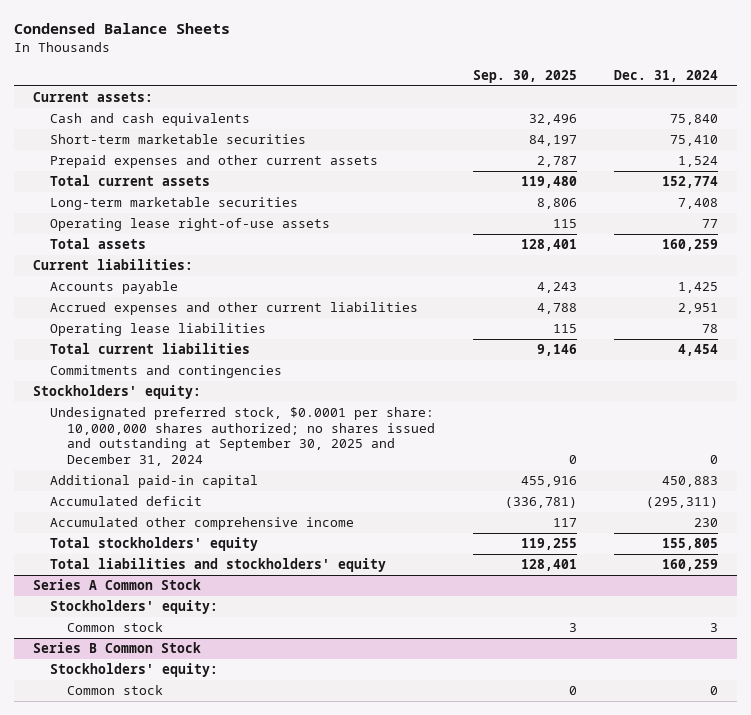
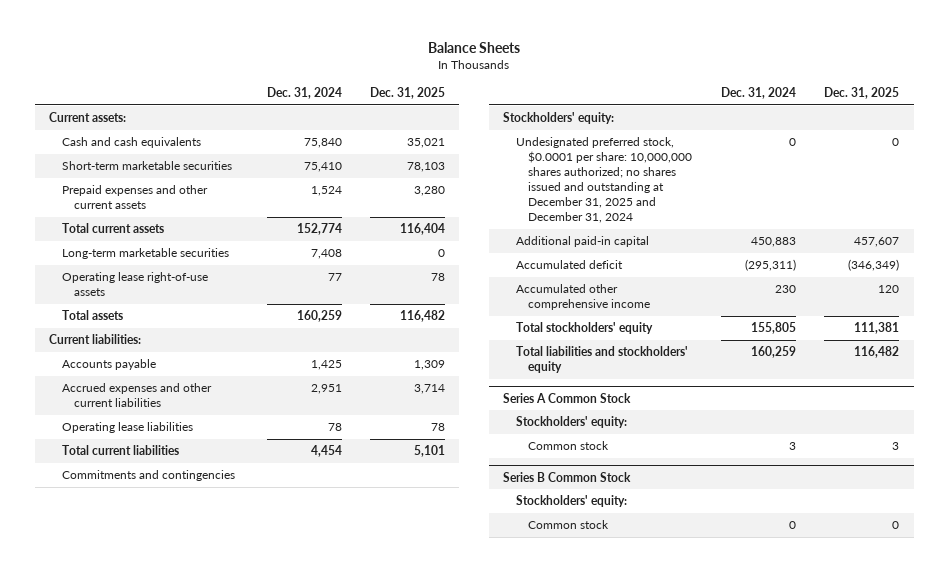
- Condensed Balance Sheets
+ Balance Sheets
- | Sep. 30, 2025 | Dec. 31, 2024
+ | Dec. 31, 2024 | Dec. 31, 2025
- Undesignated preferred stock, $0.0001 per share: 10,000,000 shares authorized; no shares issued and outstanding at September 30, 2025 and December 31, 2024 | 0 | 0
+ Undesignated preferred stock, $0.0001 per share: 10,000,000 shares authorized; no shares issued and outstanding at December 31, 2025 and December 31, 2024 | 0 | 0

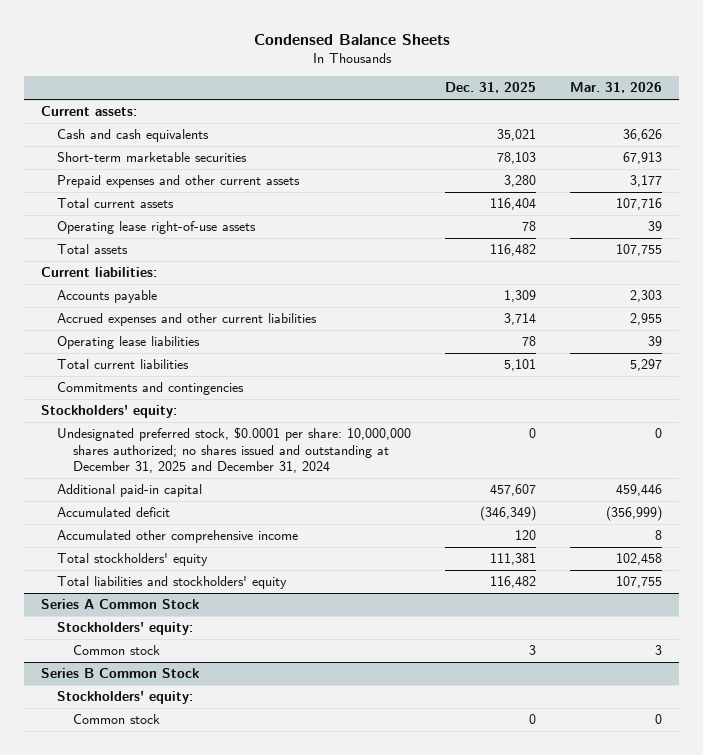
- Balance Sheets
+ Condensed Balance Sheets
- | Dec. 31, 2024 | Dec. 31, 2025
+ | Dec. 31, 2025 | Mar. 31, 2026
- Long-term marketable securities | 7,408 | 0

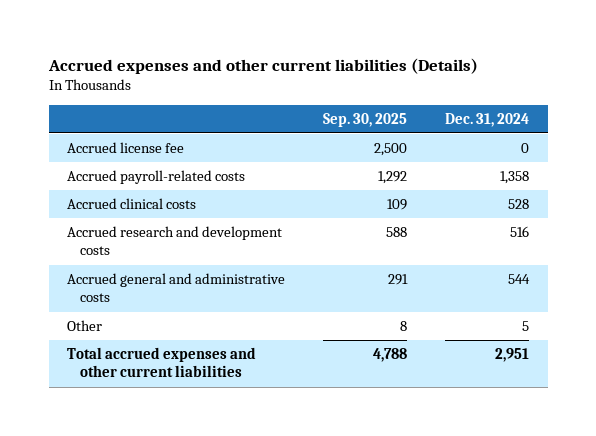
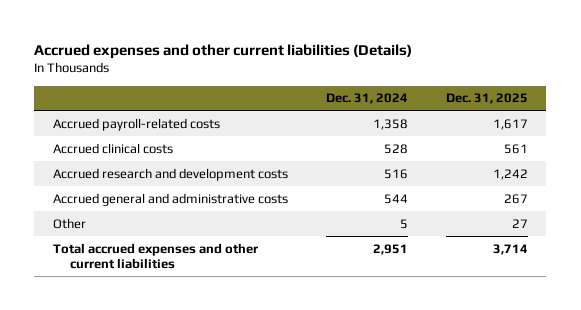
- | Sep. 30, 2025 | Dec. 31, 2024
+ | Dec. 31, 2024 | Dec. 31, 2025
- Accrued license fee | 2,500 | 0

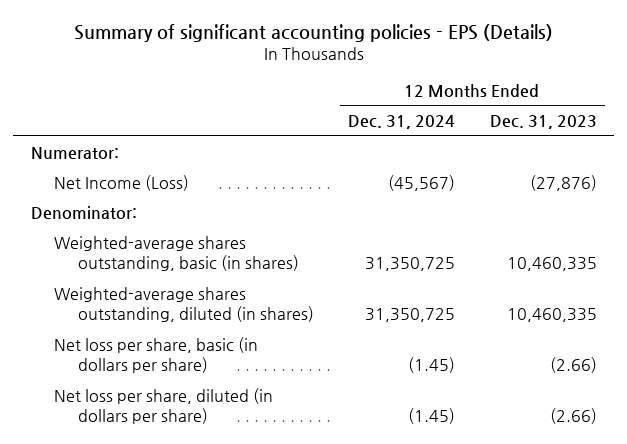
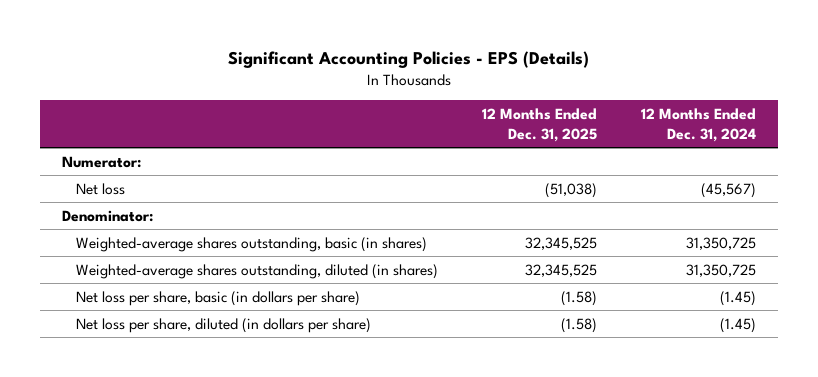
- Summary of significant accounting policies - EPS (Details)
+ Significant Accounting Policies - EPS (Details)
- | 12 Months Ended Dec. 31, 2024 | 12 Months Ended Dec. 31, 2023
+ | 12 Months Ended Dec. 31, 2025 | 12 Months Ended Dec. 31, 2024
- Net Income (Loss) | (45,567) | (27,876)
+ Net loss | (51,038) | (45,567)

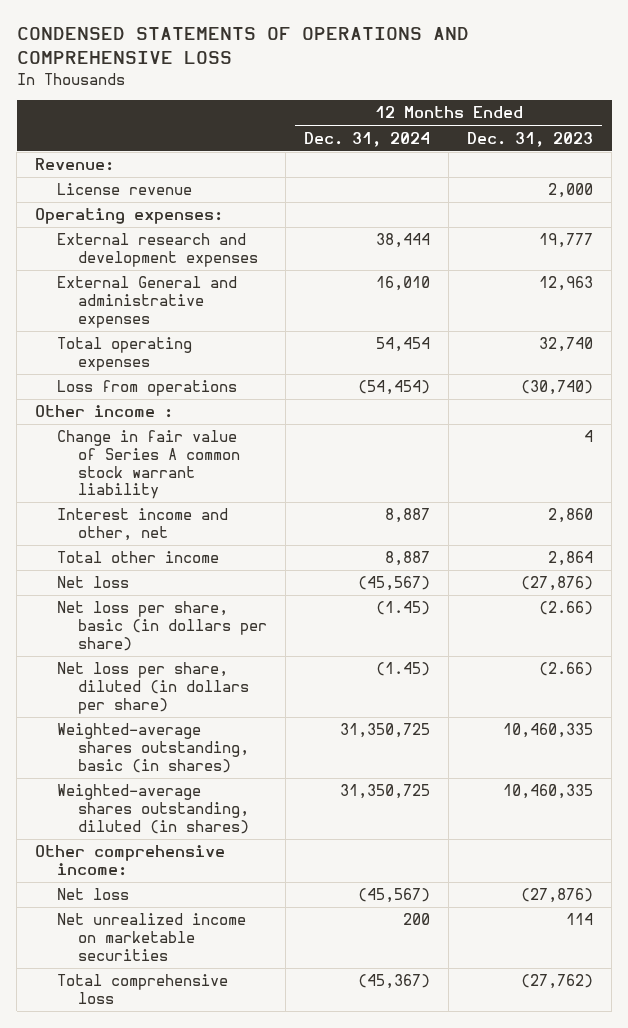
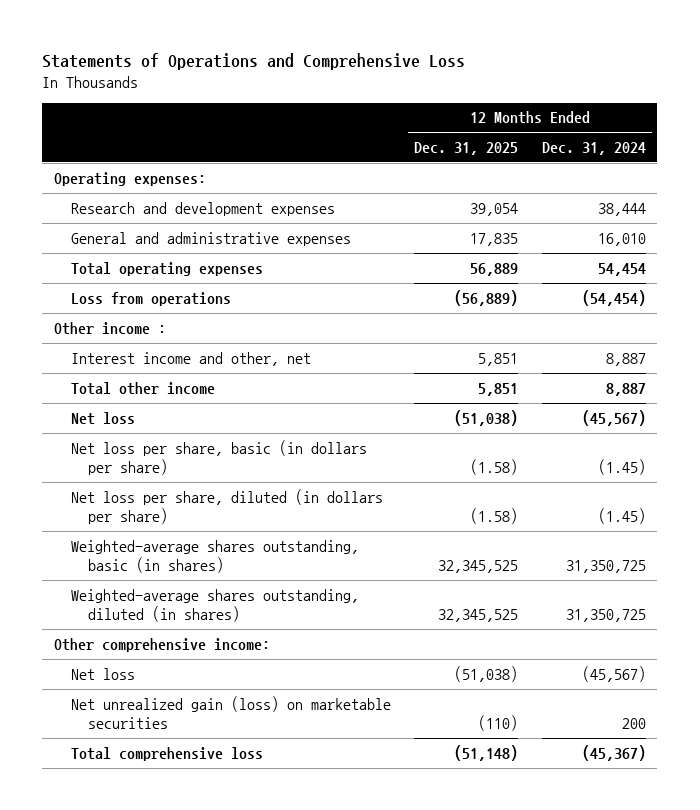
- CONDENSED STATEMENTS OF OPERATIONS AND COMPREHENSIVE LOSS
+ Statements of Operations and Comprehensive Loss
- | 12 Months Ended Dec. 31, 2024 | 12 Months Ended Dec. 31, 2023
+ | 12 Months Ended Dec. 31, 2025 | 12 Months Ended Dec. 31, 2024
- Revenue:
- License revenue | | 2,000
- External research and development expenses | 38,444 | 19,777
- External General and administrative expenses | 16,010 | 12,963
+ Research and development expenses | 39,054 | 38,444
+ General and administrative expenses | 17,835 | 16,010
- Change in fair value of Series A common stock warrant liability | | 4
- Net unrealized income on marketable securities | 200 | 114
+ Net unrealized gain (loss) on marketable securities | (110) | 200

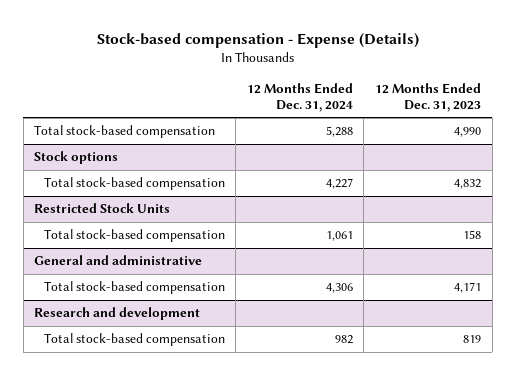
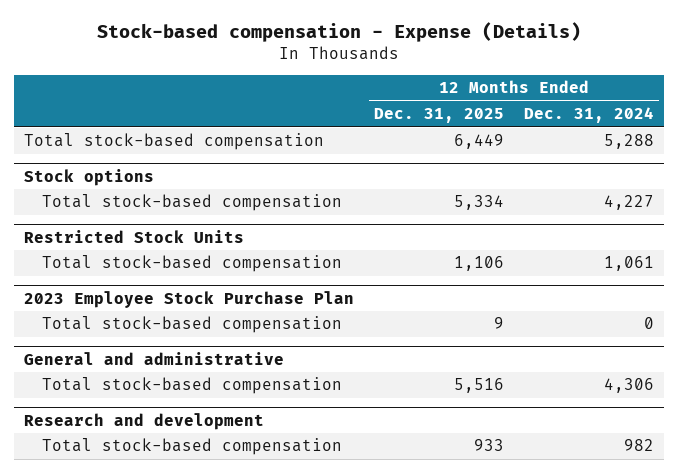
- | 12 Months Ended Dec. 31, 2024 | 12 Months Ended Dec. 31, 2023
+ | 12 Months Ended Dec. 31, 2025 | 12 Months Ended Dec. 31, 2024
+ 2023 Employee Stock Purchase Plan
+ Total stock-based compensation | 9 | 0

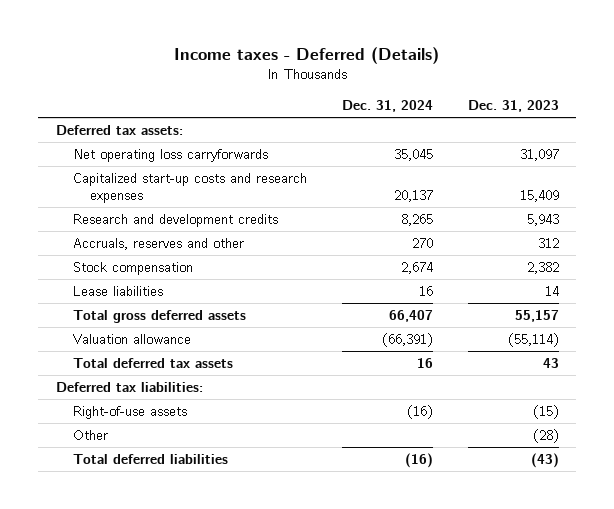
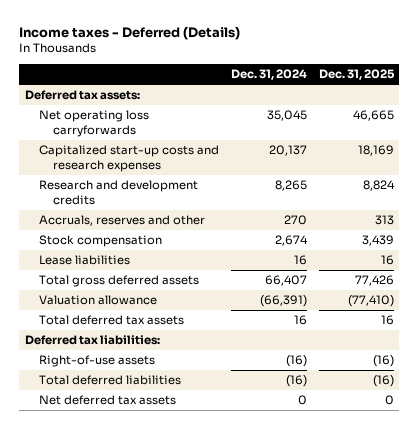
- | Dec. 31, 2024 | Dec. 31, 2023
+ | Dec. 31, 2024 | Dec. 31, 2025
- Other | | (28)
+ Net deferred tax assets | 0 | 0

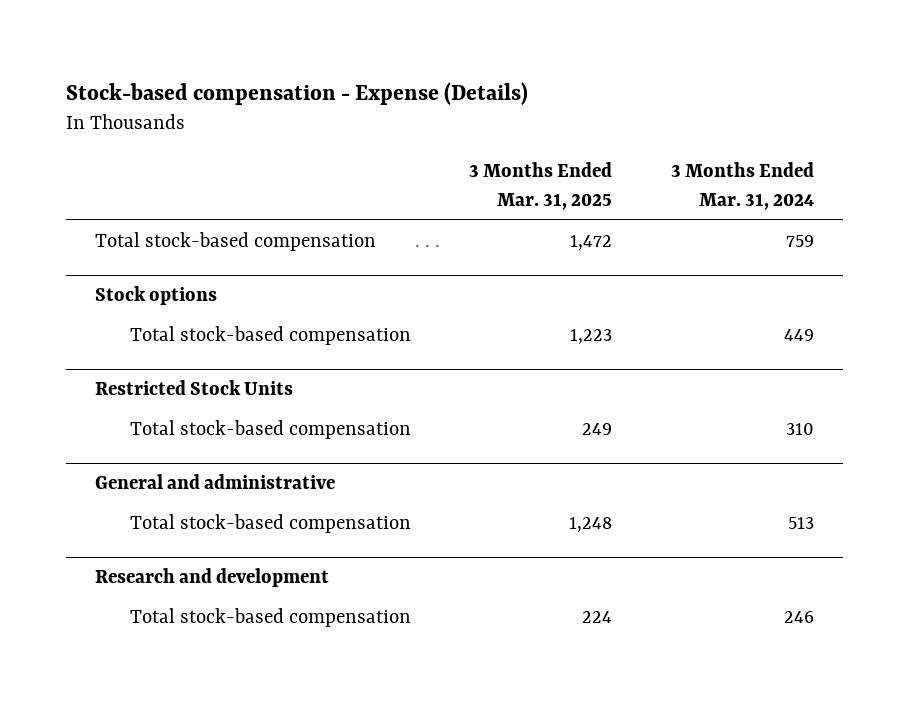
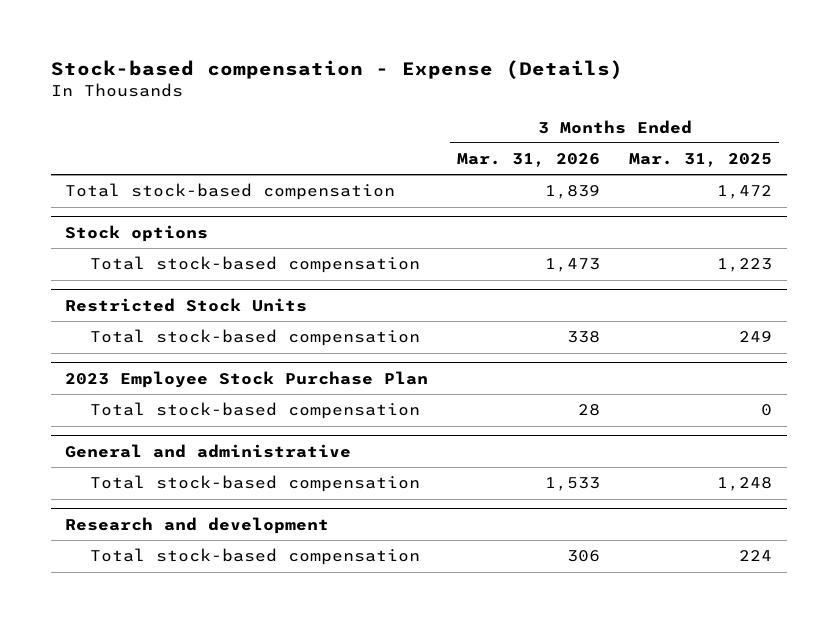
- | 3 Months Ended Mar. 31, 2025 | 3 Months Ended Mar. 31, 2024
+ | 3 Months Ended Mar. 31, 2026 | 3 Months Ended Mar. 31, 2025
+ 2023 Employee Stock Purchase Plan
+ Total stock-based compensation | 28 | 0

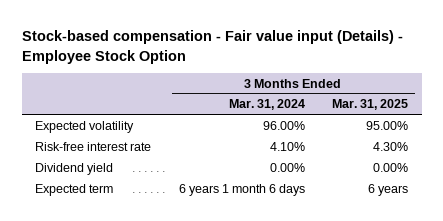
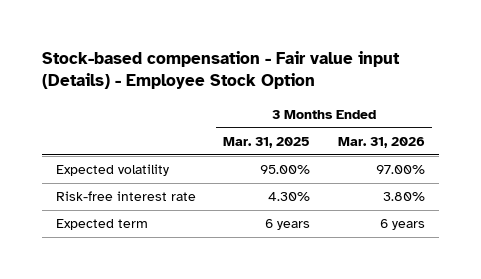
- | 3 Months Ended Mar. 31, 2024 | 3 Months Ended Mar. 31, 2025
+ | 3 Months Ended Mar. 31, 2025 | 3 Months Ended Mar. 31, 2026
- Dividend yield | 0.00% | 0.00%

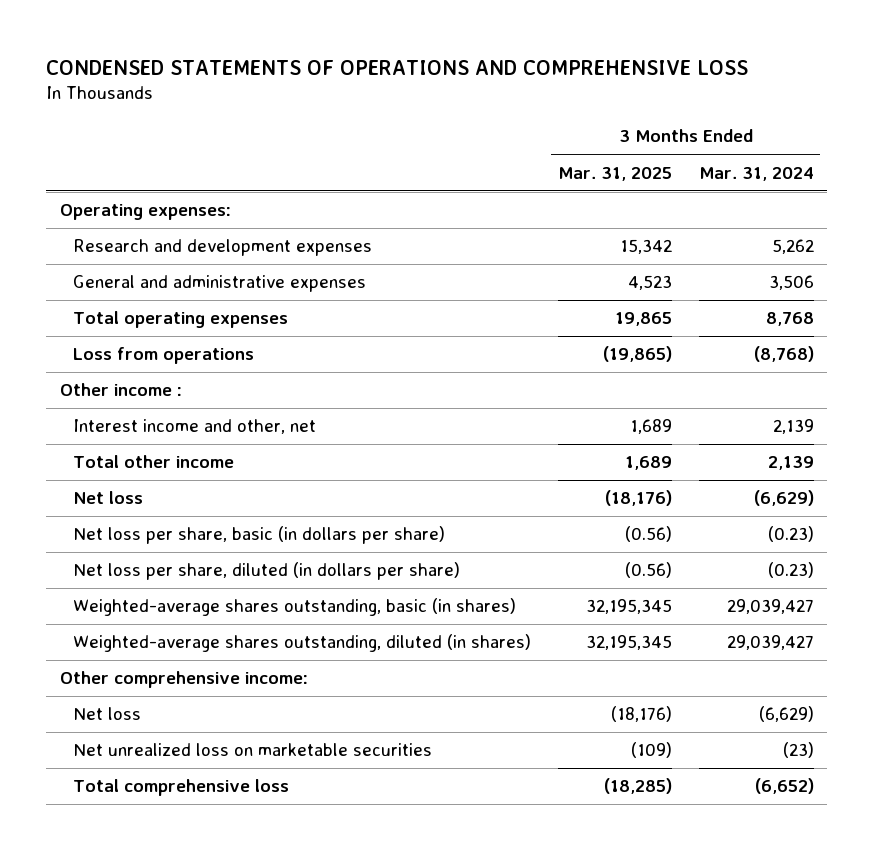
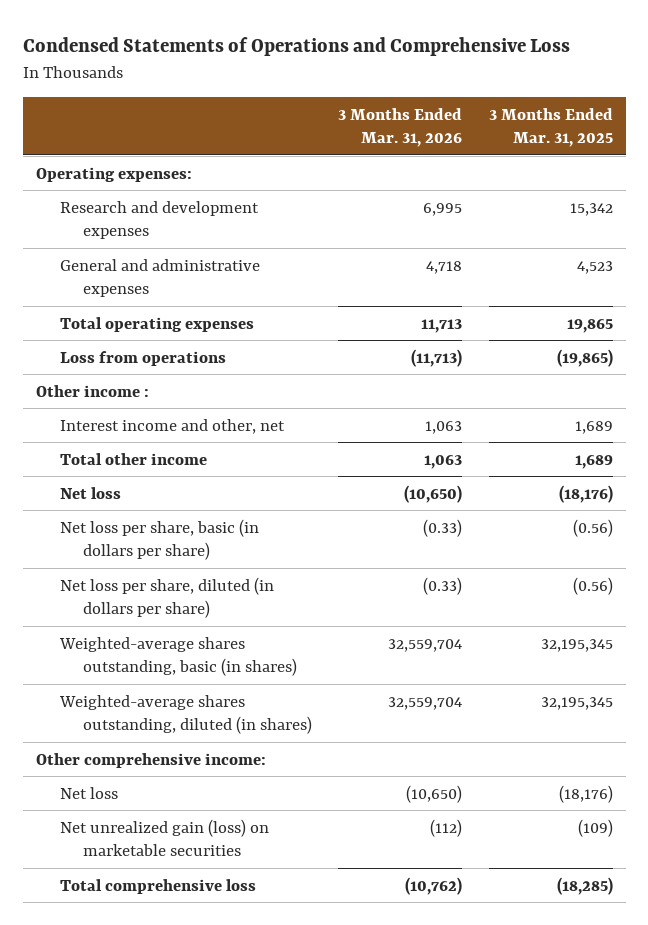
- CONDENSED STATEMENTS OF OPERATIONS AND COMPREHENSIVE LOSS
+ Condensed Statements of Operations and Comprehensive Loss
- | 3 Months Ended Mar. 31, 2025 | 3 Months Ended Mar. 31, 2024
+ | 3 Months Ended Mar. 31, 2026 | 3 Months Ended Mar. 31, 2025
- Net unrealized loss on marketable securities | (109) | (23)
+ Net unrealized gain (loss) on marketable securities | (112) | (109)

